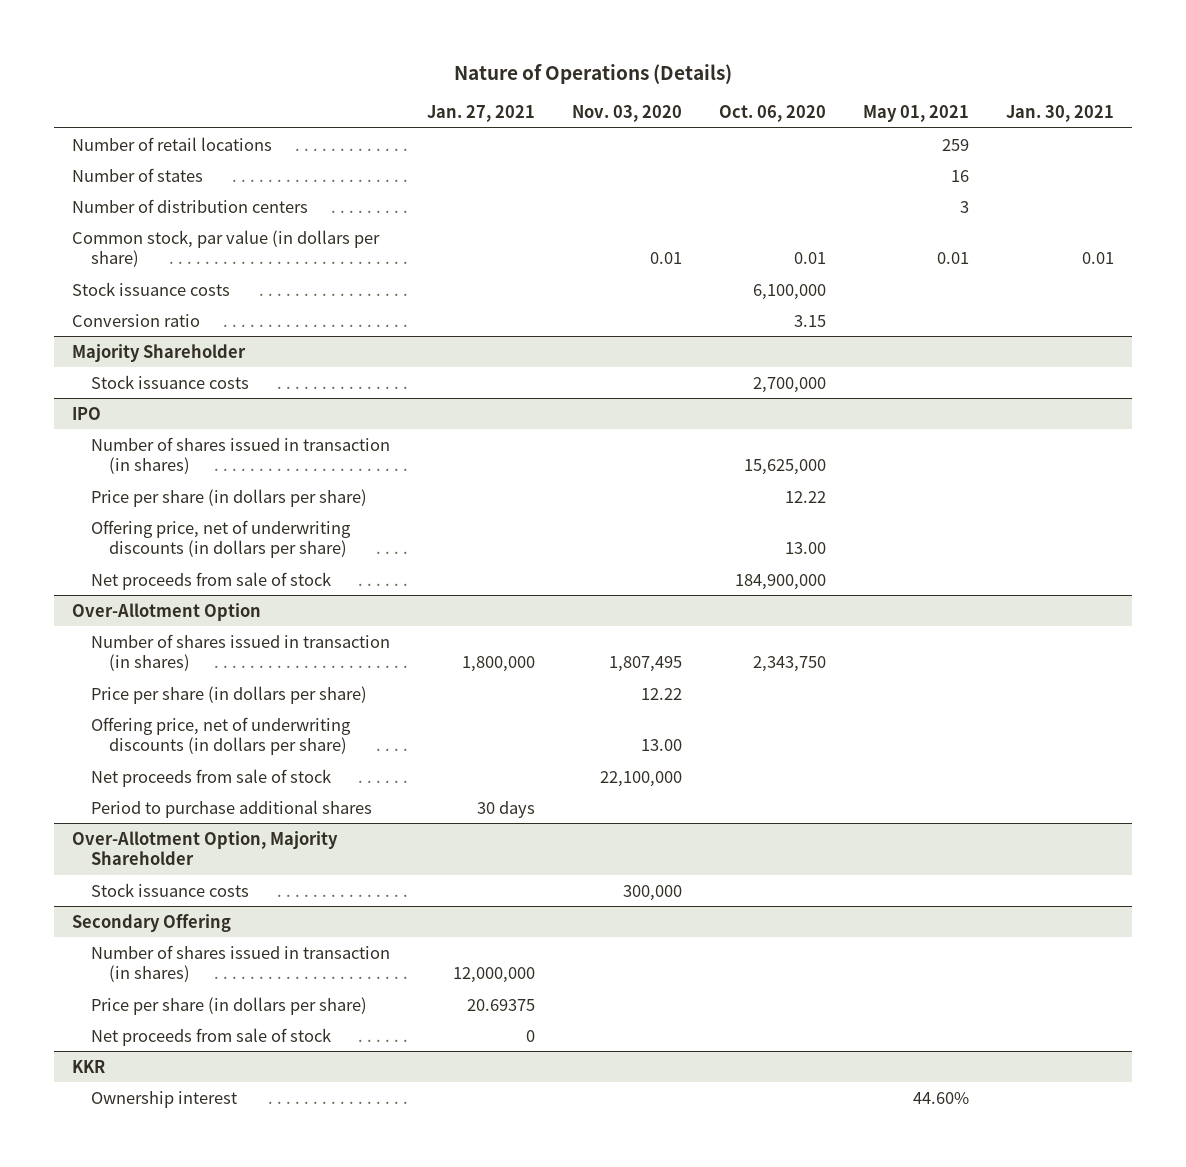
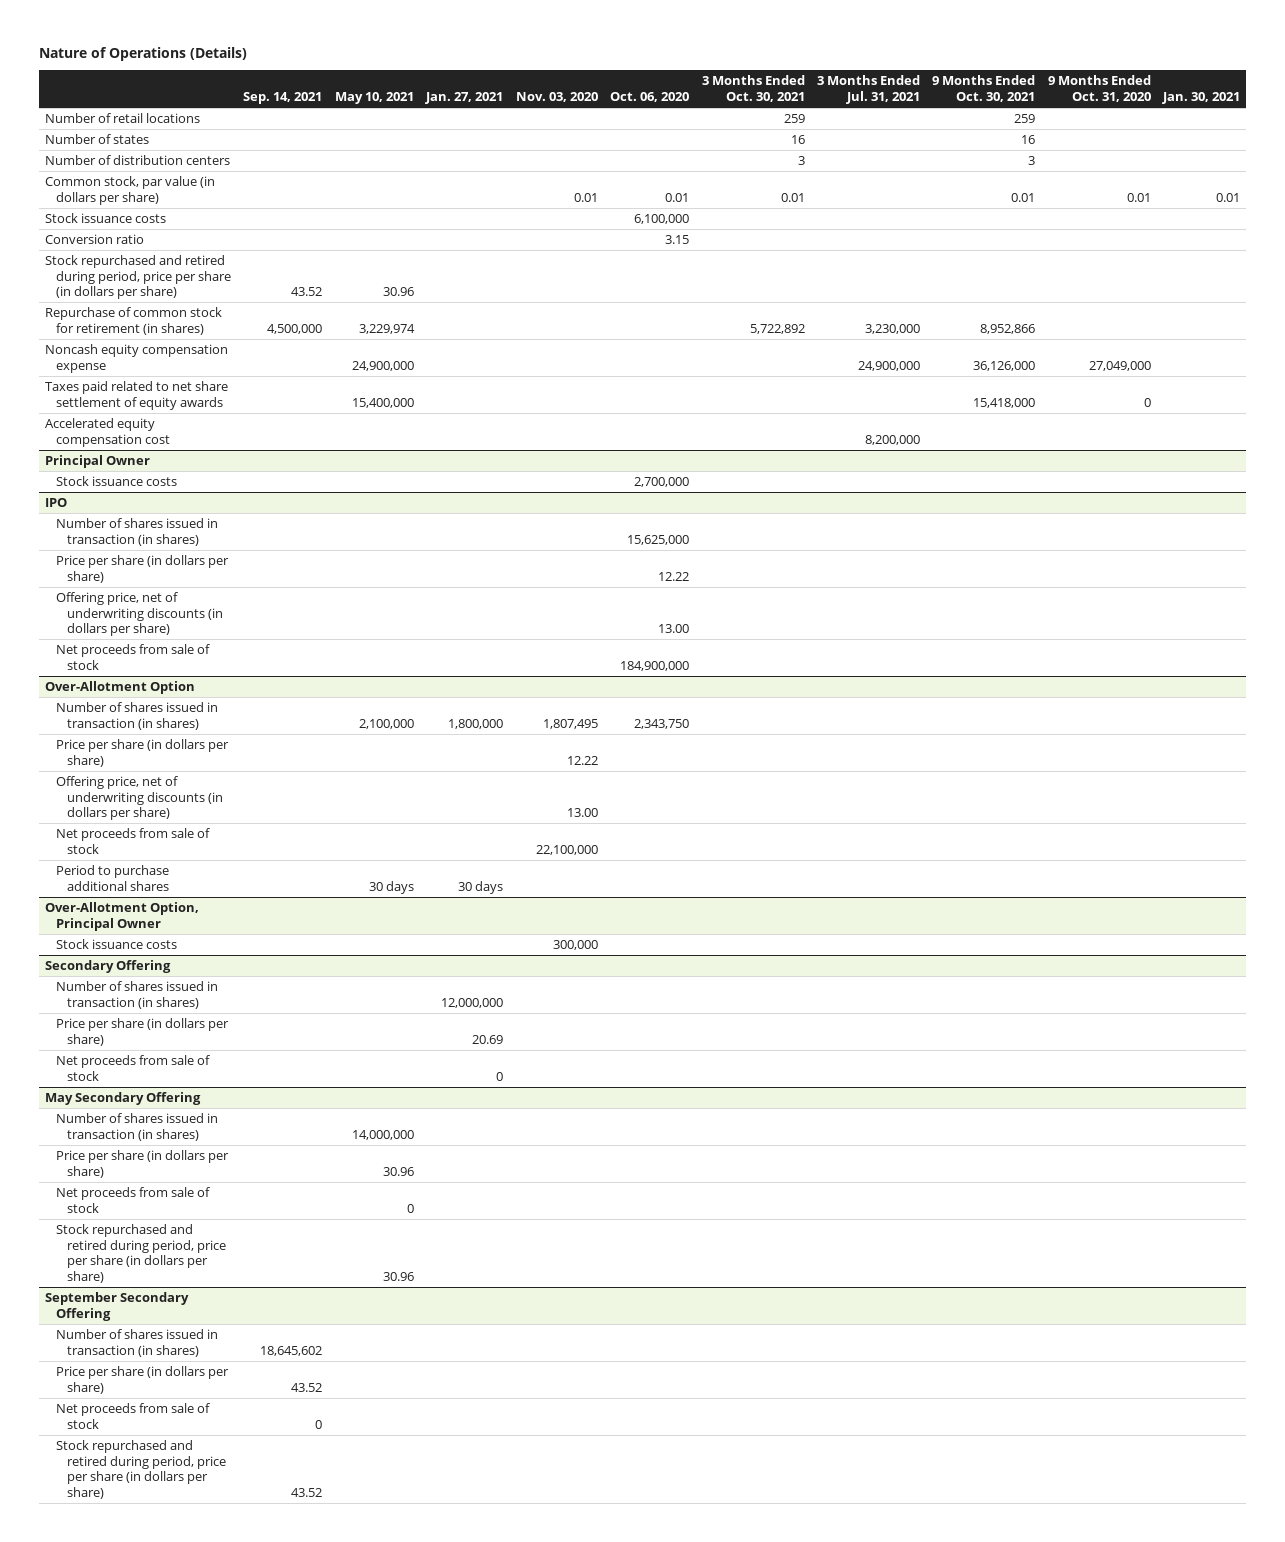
- | Jan. 27, 2021 | Nov. 03, 2020 | Oct. 06, 2020 | May 01, 2021 | Jan. 30, 2021
+ | Sep. 14, 2021 | May 10, 2021 | Jan. 27, 2021 | Nov. 03, 2020 | Oct. 06, 2020 | 3 Months Ended Oct. 30, 2021 | 3 Months Ended Jul. 31, 2021 | 9 Months Ended Oct. 30, 2021 | 9 Months Ended Oct. 31, 2020 | Jan. 30, 2021
- Majority Shareholder
+ Stock repurchased and retired during period, price per share (in dollars per share) | 43.52 | 30.96 | | | | | | | |
+ Repurchase of common stock for retirement (in shares) | 4,500,000 | 3,229,974 | | | | 5,722,892 | 3,230,000 | 8,952,866 | |
+ Noncash equity compensation expense | | 24,900,000 | | | | | 24,900,000 | 36,126,000 | 27,049,000 |
+ Taxes paid related to net share settlement of equity awards | | 15,400,000 | | | | | | 15,418,000 | 0 |
+ Accelerated equity compensation cost | | | | | | | 8,200,000 | | |
+ Principal Owner
- Over-Allotment Option, Majority Shareholder
+ Over-Allotment Option, Principal Owner
@ Secondary Offering
- Price per share (in dollars per share) | 20.69375 | | | |
+ Price per share (in dollars per share) | | | 20.69 | | | | | | |
- KKR
- Ownership interest | | | | 44.60% |
+ May Secondary Offering
+ Number of shares issued in transaction (in shares) | | 14,000,000 | | | | | | | |
+ Price per share (in dollars per share) | | 30.96 | | | | | | | |
+ Net proceeds from sale of stock | | 0 | | | | | | | |
+ Stock repurchased and retired during period, price per share (in dollars per share) | | 30.96 | | | | | | | |
+ September Secondary Offering
+ Number of shares issued in transaction (in shares) | 18,645,602 | | | | | | | | |
+ Price per share (in dollars per share) | 43.52 | | | | | | | | |
+ Net proceeds from sale of stock | 0 | | | | | | | | |
+ Stock repurchased and retired during period, price per share (in dollars per share) | 43.52 | | | | | | | | |

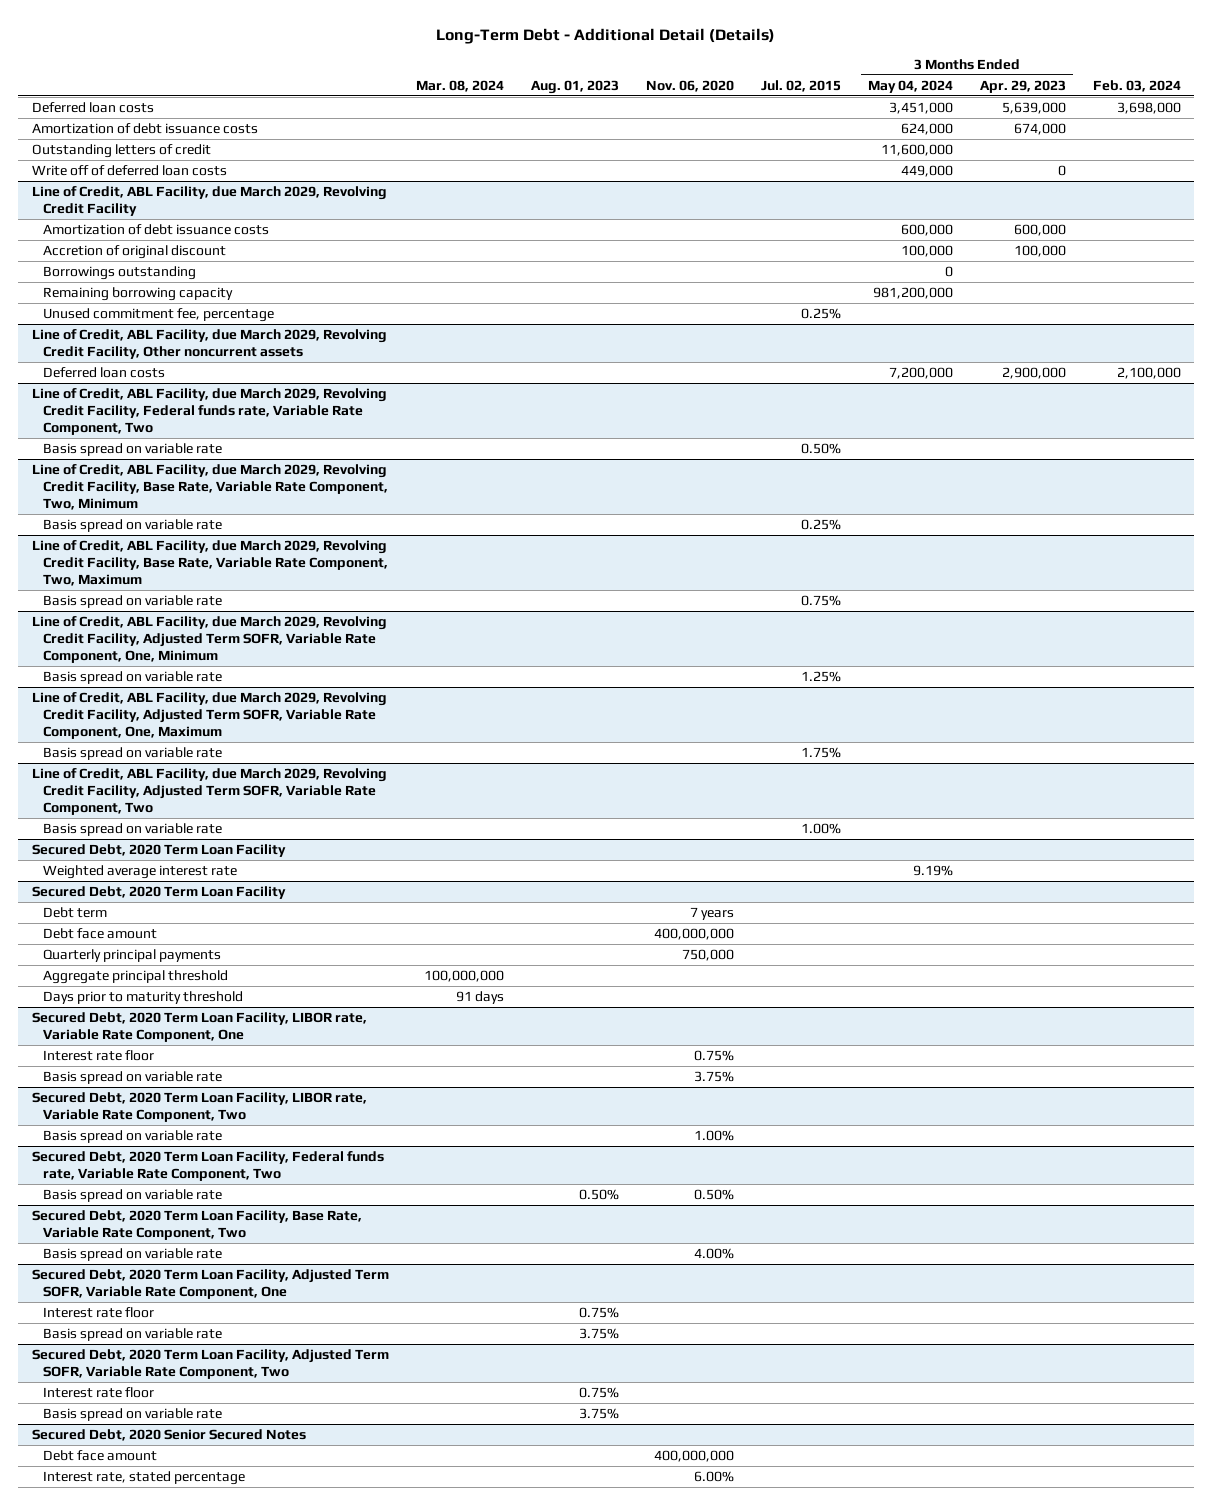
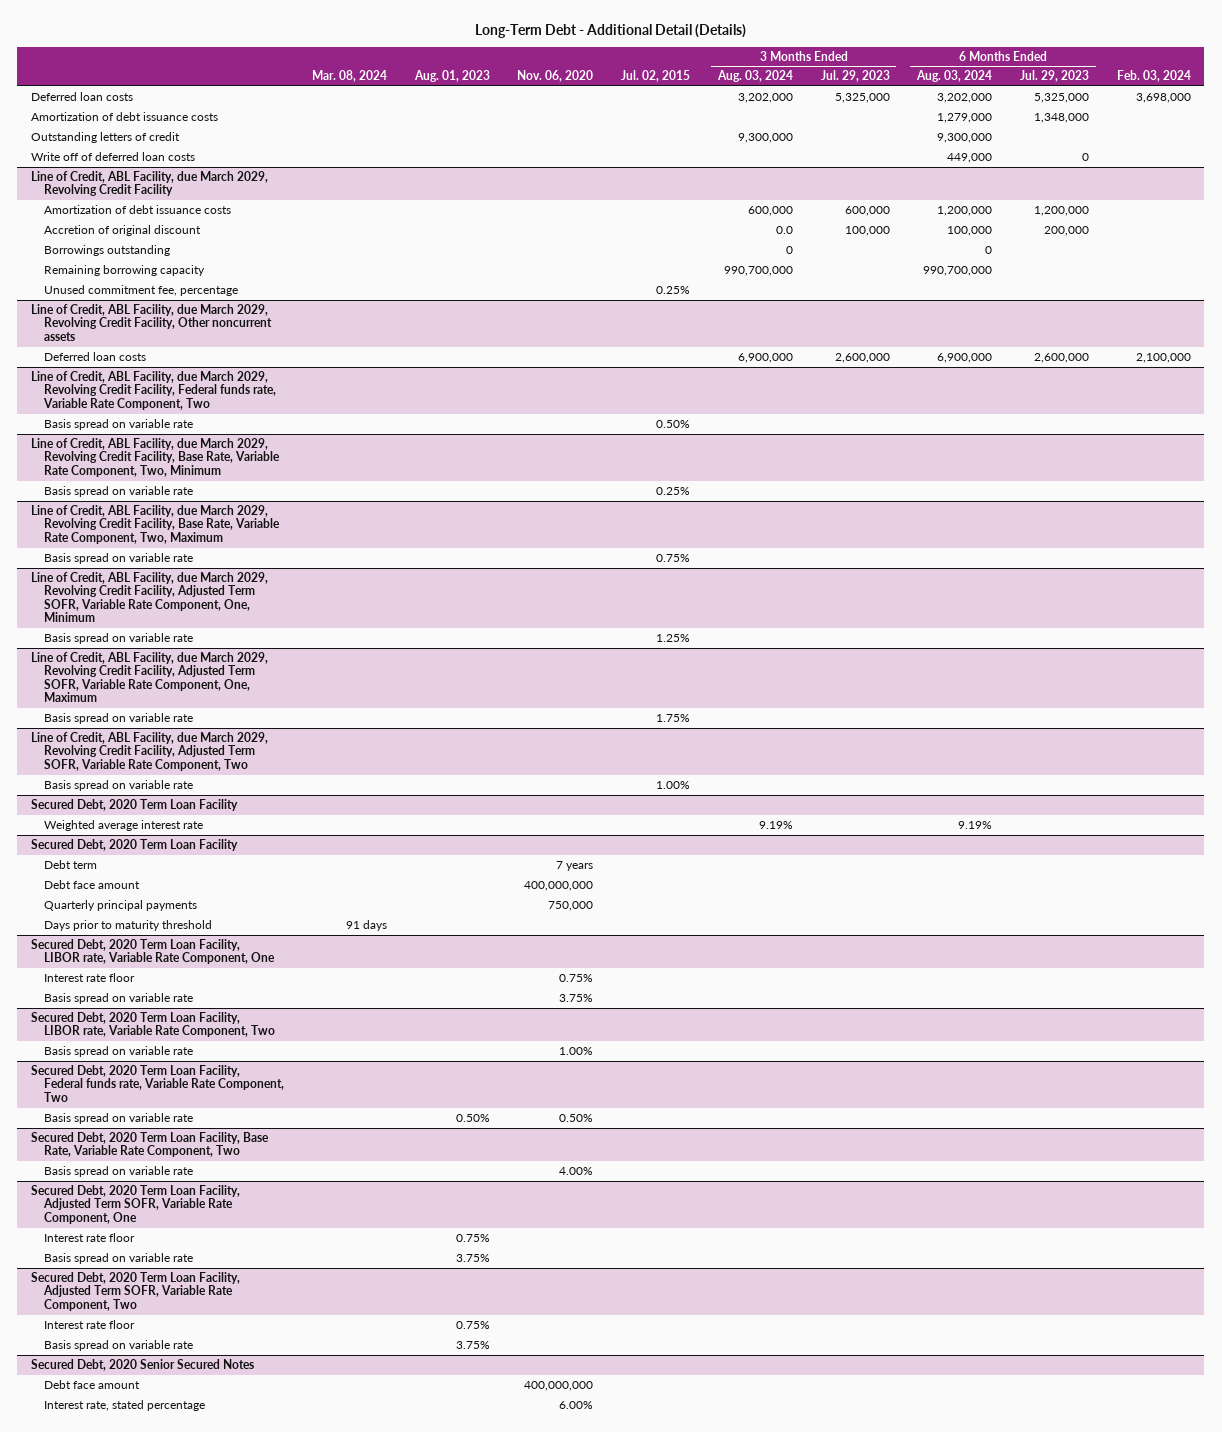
- | Mar. 08, 2024 | Aug. 01, 2023 | Nov. 06, 2020 | Jul. 02, 2015 | 3 Months Ended May 04, 2024 | 3 Months Ended Apr. 29, 2023 | Feb. 03, 2024
+ | Mar. 08, 2024 | Aug. 01, 2023 | Nov. 06, 2020 | Jul. 02, 2015 | 3 Months Ended Aug. 03, 2024 | 3 Months Ended Jul. 29, 2023 | 6 Months Ended Aug. 03, 2024 | 6 Months Ended Jul. 29, 2023 | Feb. 03, 2024
@ Secured Debt, 2020 Term Loan Facility
- Aggregate principal threshold | 100,000,000 | | | | | |

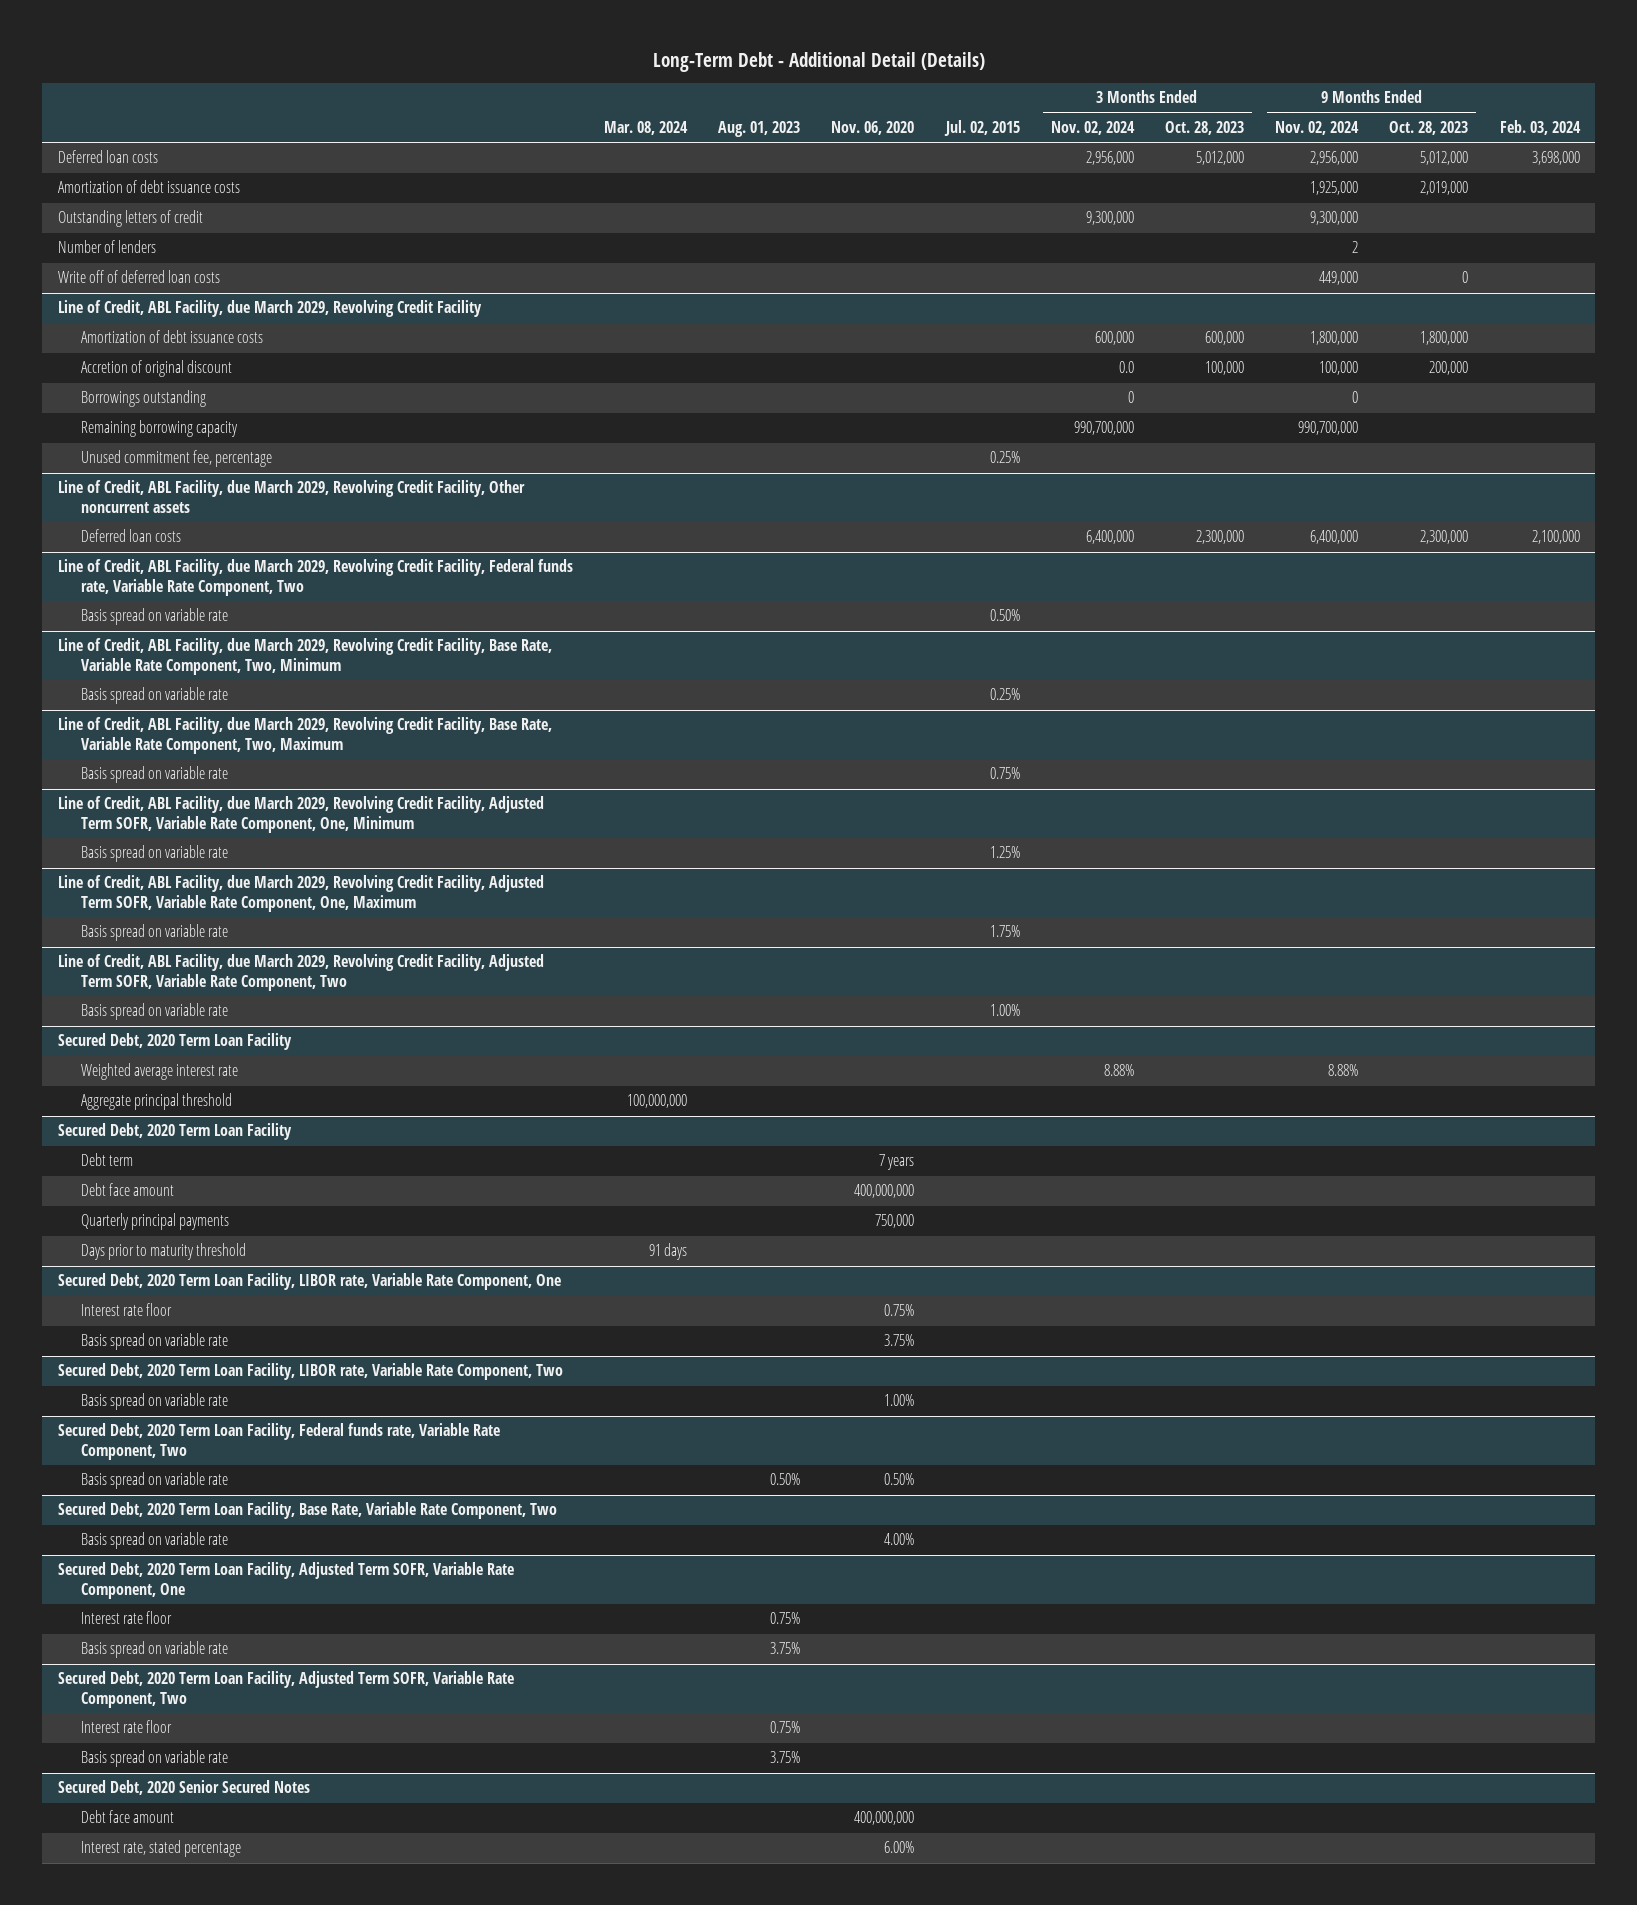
- | Mar. 08, 2024 | Aug. 01, 2023 | Nov. 06, 2020 | Jul. 02, 2015 | 3 Months Ended Aug. 03, 2024 | 3 Months Ended Jul. 29, 2023 | 6 Months Ended Aug. 03, 2024 | 6 Months Ended Jul. 29, 2023 | Feb. 03, 2024
+ | Mar. 08, 2024 | Aug. 01, 2023 | Nov. 06, 2020 | Jul. 02, 2015 | 3 Months Ended Nov. 02, 2024 | 3 Months Ended Oct. 28, 2023 | 9 Months Ended Nov. 02, 2024 | 9 Months Ended Oct. 28, 2023 | Feb. 03, 2024
+ Number of lenders | | | | | | | 2 | |
@ Secured Debt, 2020 Term Loan Facility
+ Aggregate principal threshold | 100,000,000 | | | | | | | |

